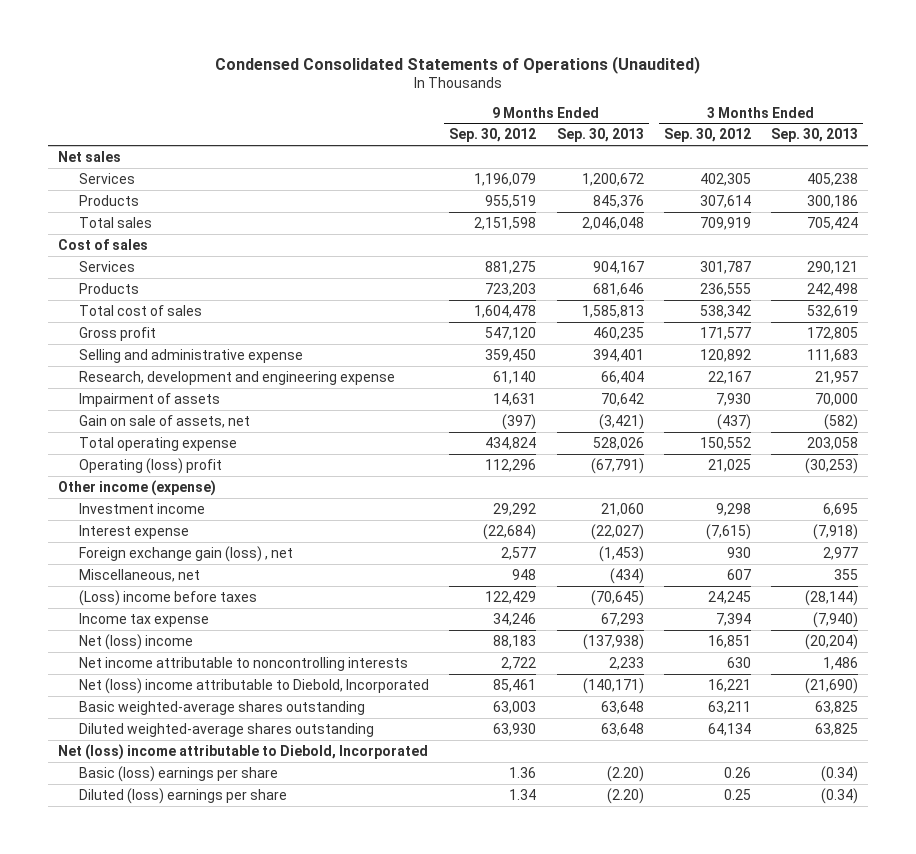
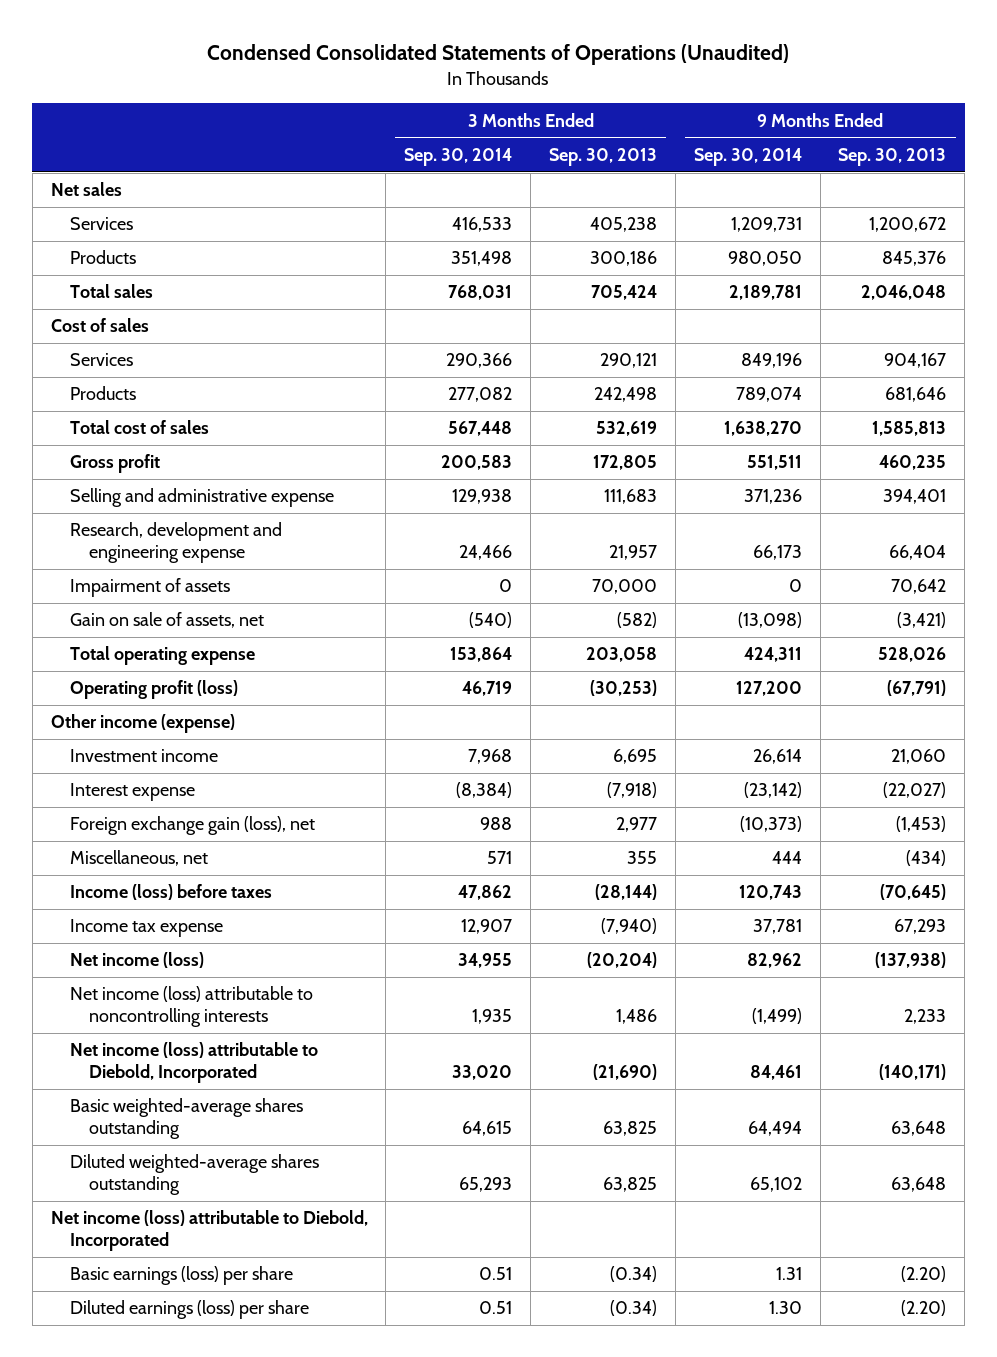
- | 9 Months Ended Sep. 30, 2012 | 9 Months Ended Sep. 30, 2013 | 3 Months Ended Sep. 30, 2012 | 3 Months Ended Sep. 30, 2013
+ | 3 Months Ended Sep. 30, 2014 | 3 Months Ended Sep. 30, 2013 | 9 Months Ended Sep. 30, 2014 | 9 Months Ended Sep. 30, 2013
- Operating (loss) profit | 112,296 | (67,791) | 21,025 | (30,253)
+ Operating profit (loss) | 46,719 | (30,253) | 127,200 | (67,791)
- Foreign exchange gain (loss) , net | 2,577 | (1,453) | 930 | 2,977
+ Foreign exchange gain (loss), net | 988 | 2,977 | (10,373) | (1,453)
- (Loss) income before taxes | 122,429 | (70,645) | 24,245 | (28,144)
+ Income (loss) before taxes | 47,862 | (28,144) | 120,743 | (70,645)
- Net (loss) income | 88,183 | (137,938) | 16,851 | (20,204)
- Net income attributable to noncontrolling interests | 2,722 | 2,233 | 630 | 1,486
- Net (loss) income attributable to Diebold, Incorporated | 85,461 | (140,171) | 16,221 | (21,690)
+ Net income (loss) | 34,955 | (20,204) | 82,962 | (137,938)
+ Net income (loss) attributable to noncontrolling interests | 1,935 | 1,486 | (1,499) | 2,233
+ Net income (loss) attributable to Diebold, Incorporated | 33,020 | (21,690) | 84,461 | (140,171)
- Net (loss) income attributable to Diebold, Incorporated
- Basic (loss) earnings per share | 1.36 | (2.20) | 0.26 | (0.34)
- Diluted (loss) earnings per share | 1.34 | (2.20) | 0.25 | (0.34)
+ Net income (loss) attributable to Diebold, Incorporated
+ Basic earnings (loss) per share | 0.51 | (0.34) | 1.31 | (2.20)
+ Diluted earnings (loss) per share | 0.51 | (0.34) | 1.30 | (2.20)

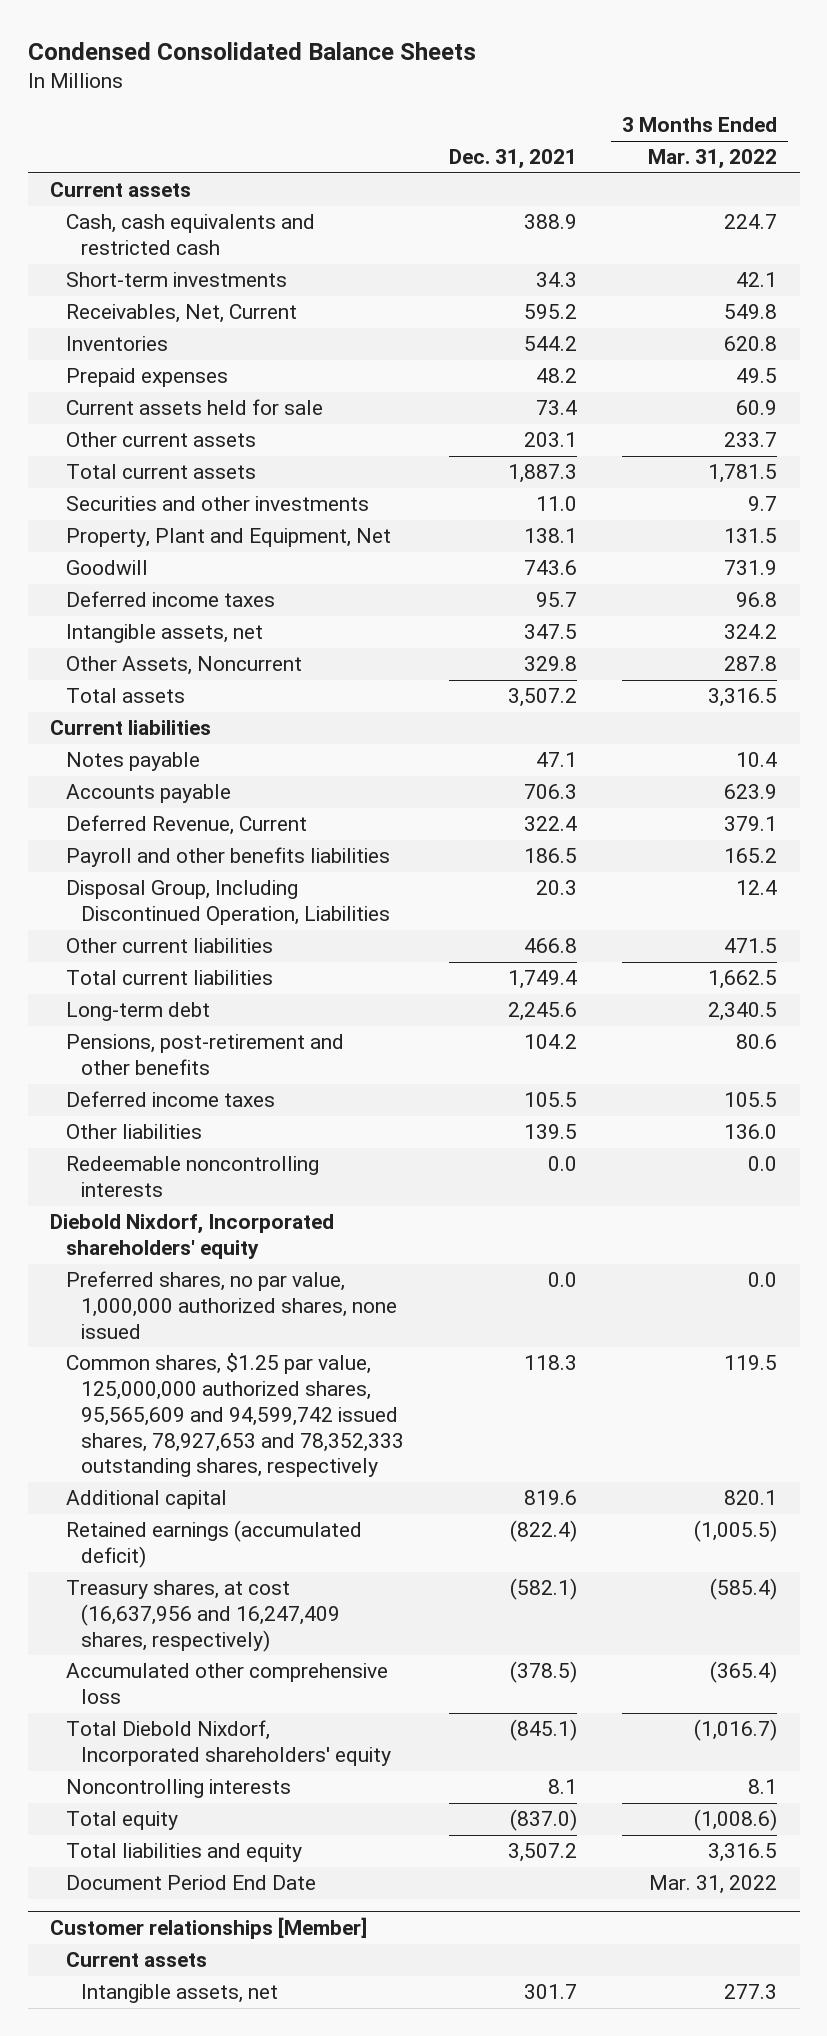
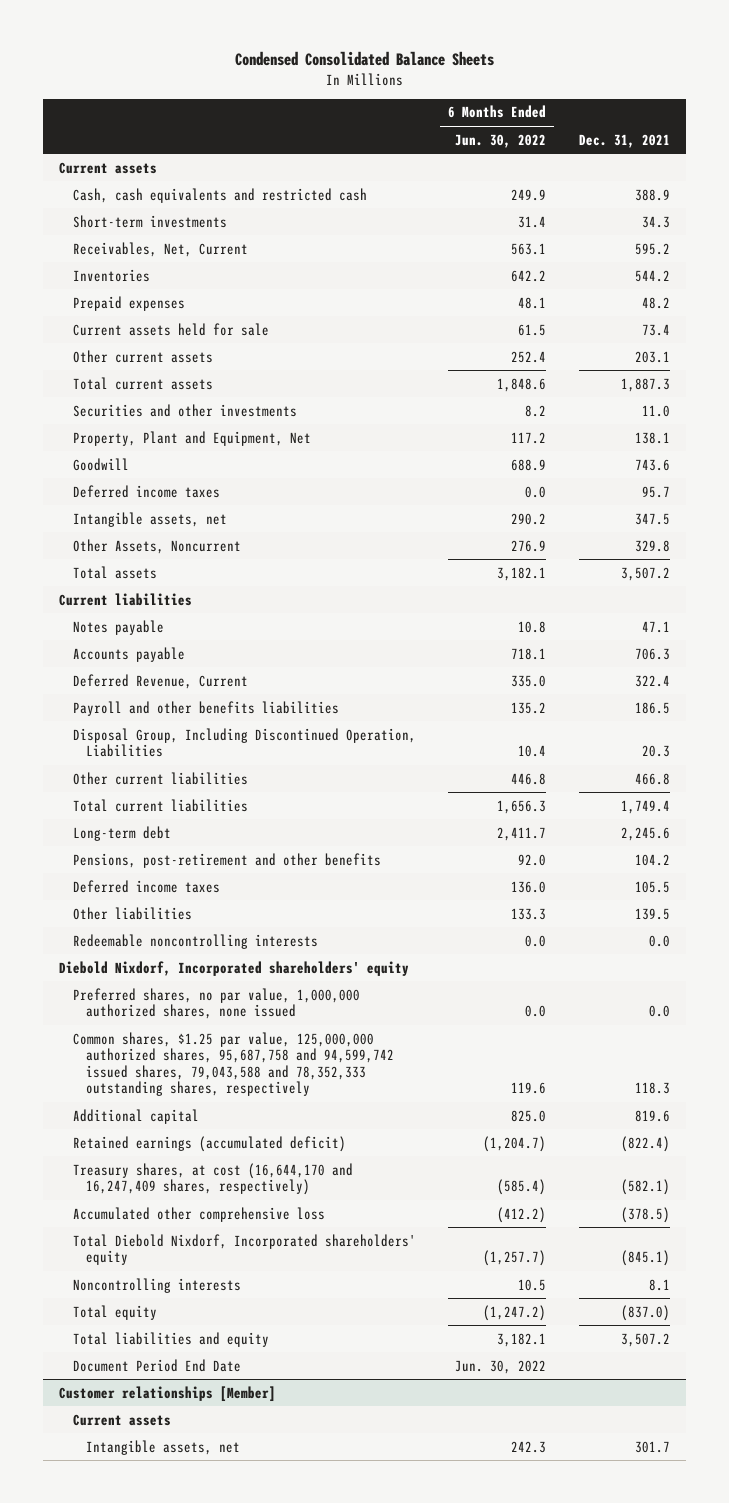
- | Dec. 31, 2021 | 3 Months Ended Mar. 31, 2022
+ | 6 Months Ended Jun. 30, 2022 | Dec. 31, 2021
- Common shares, $1.25 par value, 125,000,000 authorized shares, 95,565,609 and 94,599,742 issued shares, 78,927,653 and 78,352,333 outstanding shares, respectively | 118.3 | 119.5
+ Common shares, $1.25 par value, 125,000,000 authorized shares, 95,687,758 and 94,599,742 issued shares, 79,043,588 and 78,352,333 outstanding shares, respectively | 119.6 | 118.3
- Treasury shares, at cost (16,637,956 and 16,247,409 shares, respectively) | (582.1) | (585.4)
+ Treasury shares, at cost (16,644,170 and 16,247,409 shares, respectively) | (585.4) | (582.1)

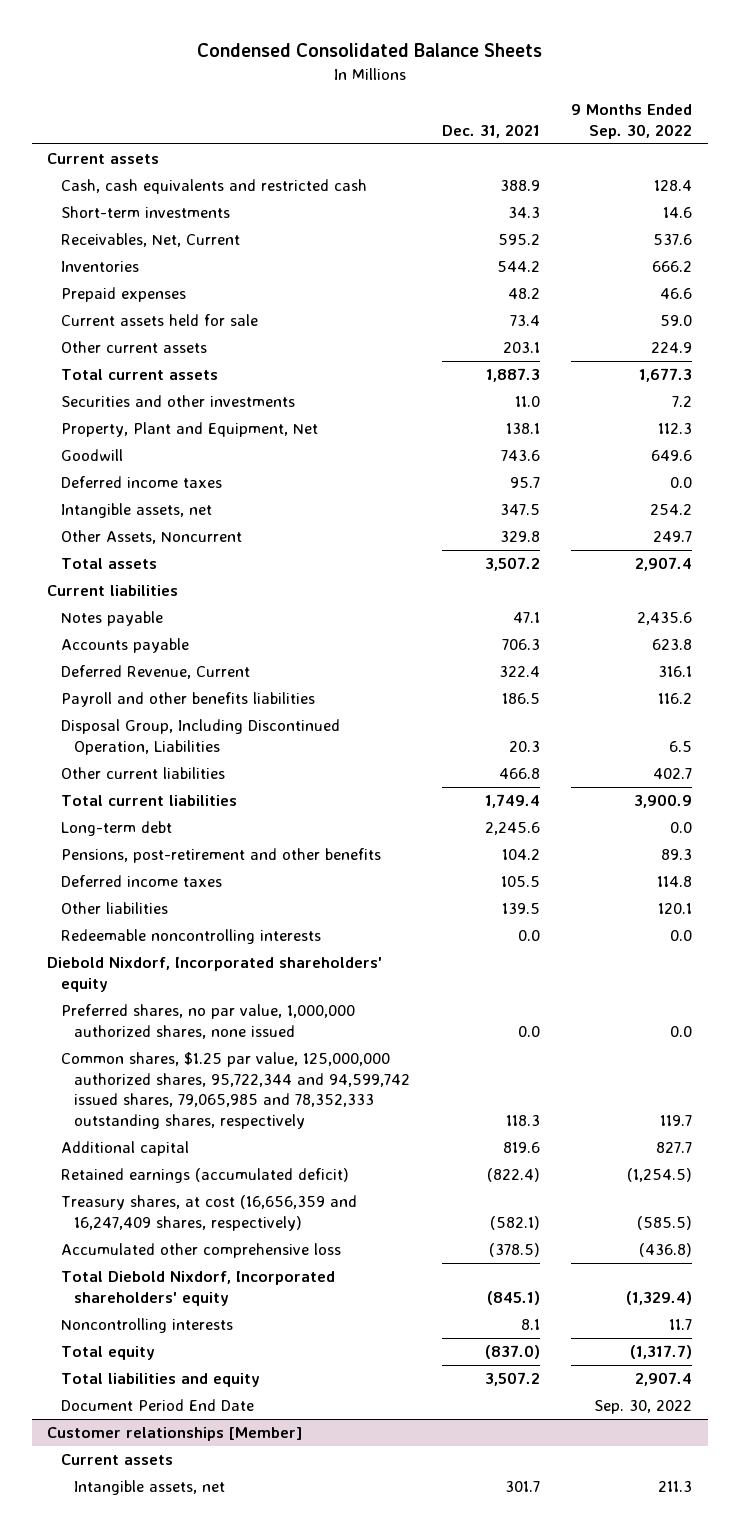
- | 6 Months Ended Jun. 30, 2022 | Dec. 31, 2021
+ | Dec. 31, 2021 | 9 Months Ended Sep. 30, 2022
- Common shares, $1.25 par value, 125,000,000 authorized shares, 95,687,758 and 94,599,742 issued shares, 79,043,588 and 78,352,333 outstanding shares, respectively | 119.6 | 118.3
+ Common shares, $1.25 par value, 125,000,000 authorized shares, 95,722,344 and 94,599,742 issued shares, 79,065,985 and 78,352,333 outstanding shares, respectively | 118.3 | 119.7
- Treasury shares, at cost (16,644,170 and 16,247,409 shares, respectively) | (585.4) | (582.1)
+ Treasury shares, at cost (16,656,359 and 16,247,409 shares, respectively) | (582.1) | (585.5)

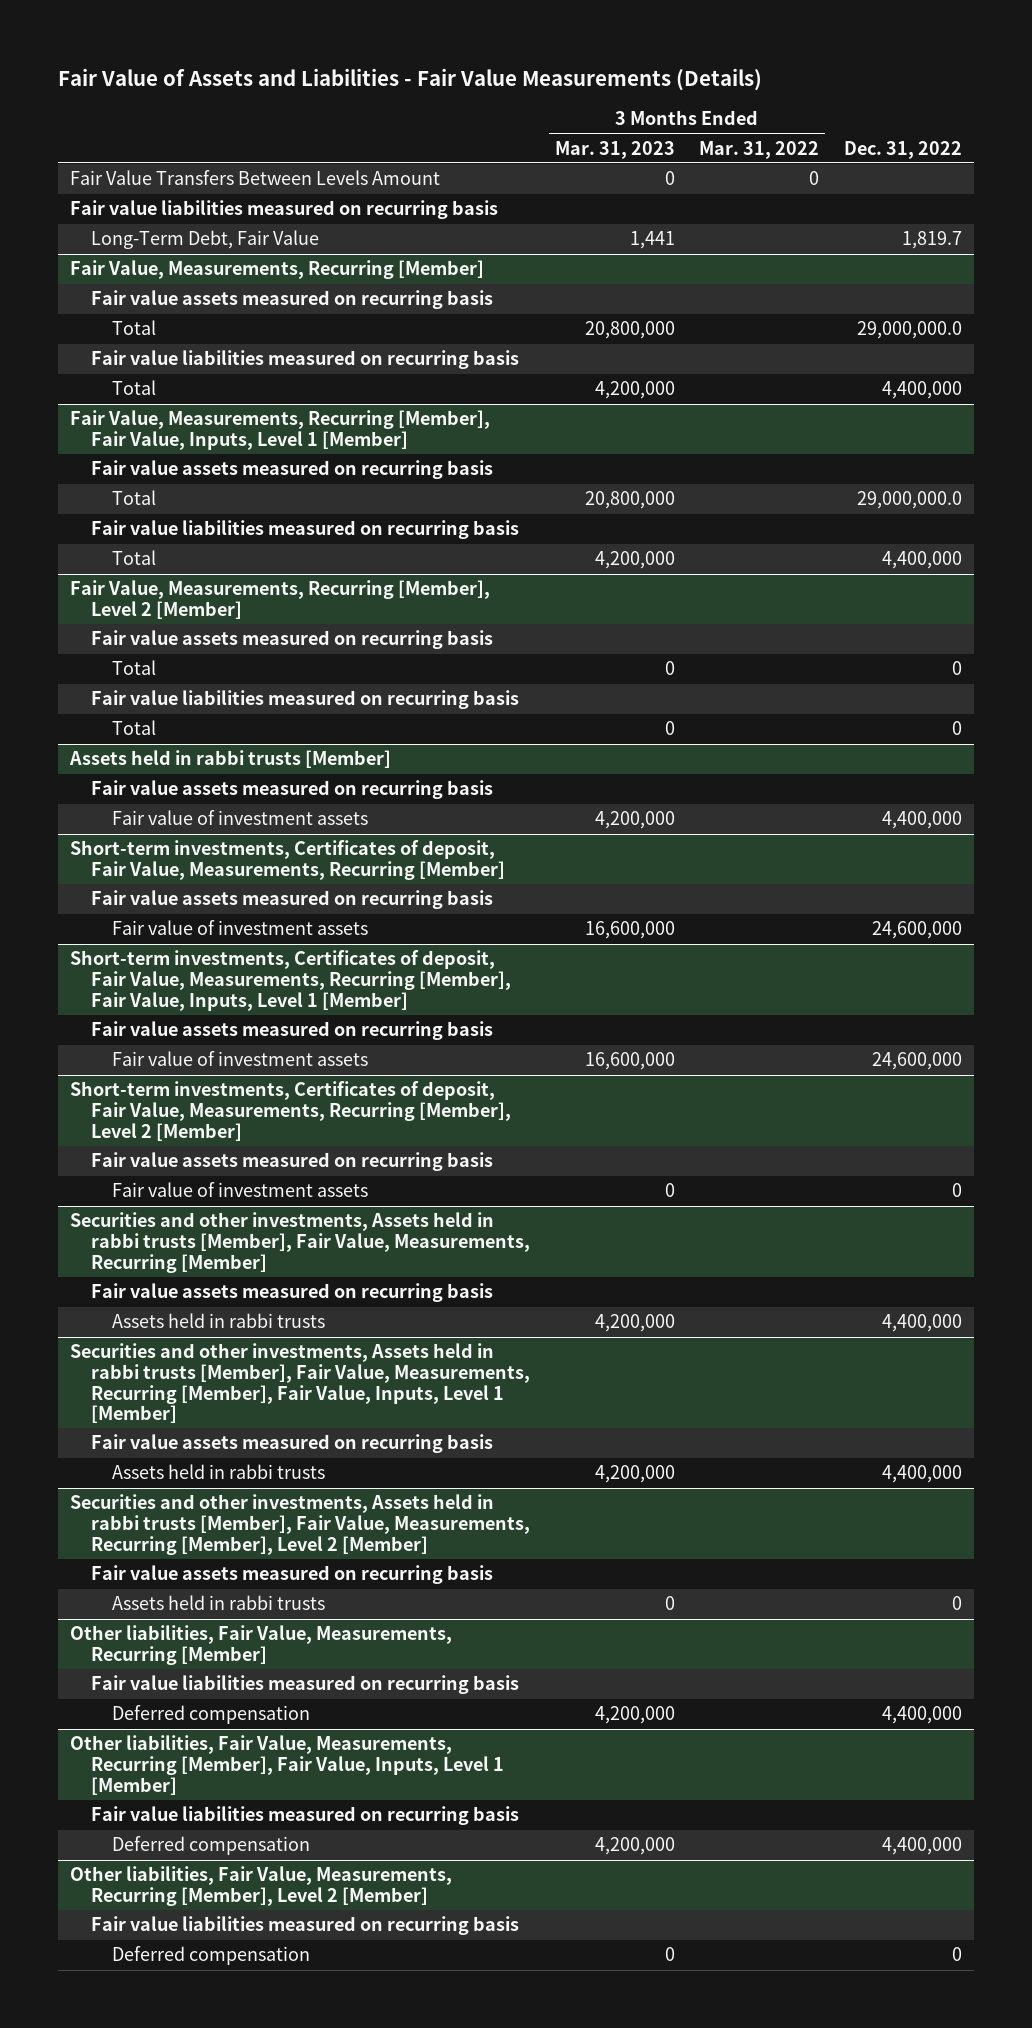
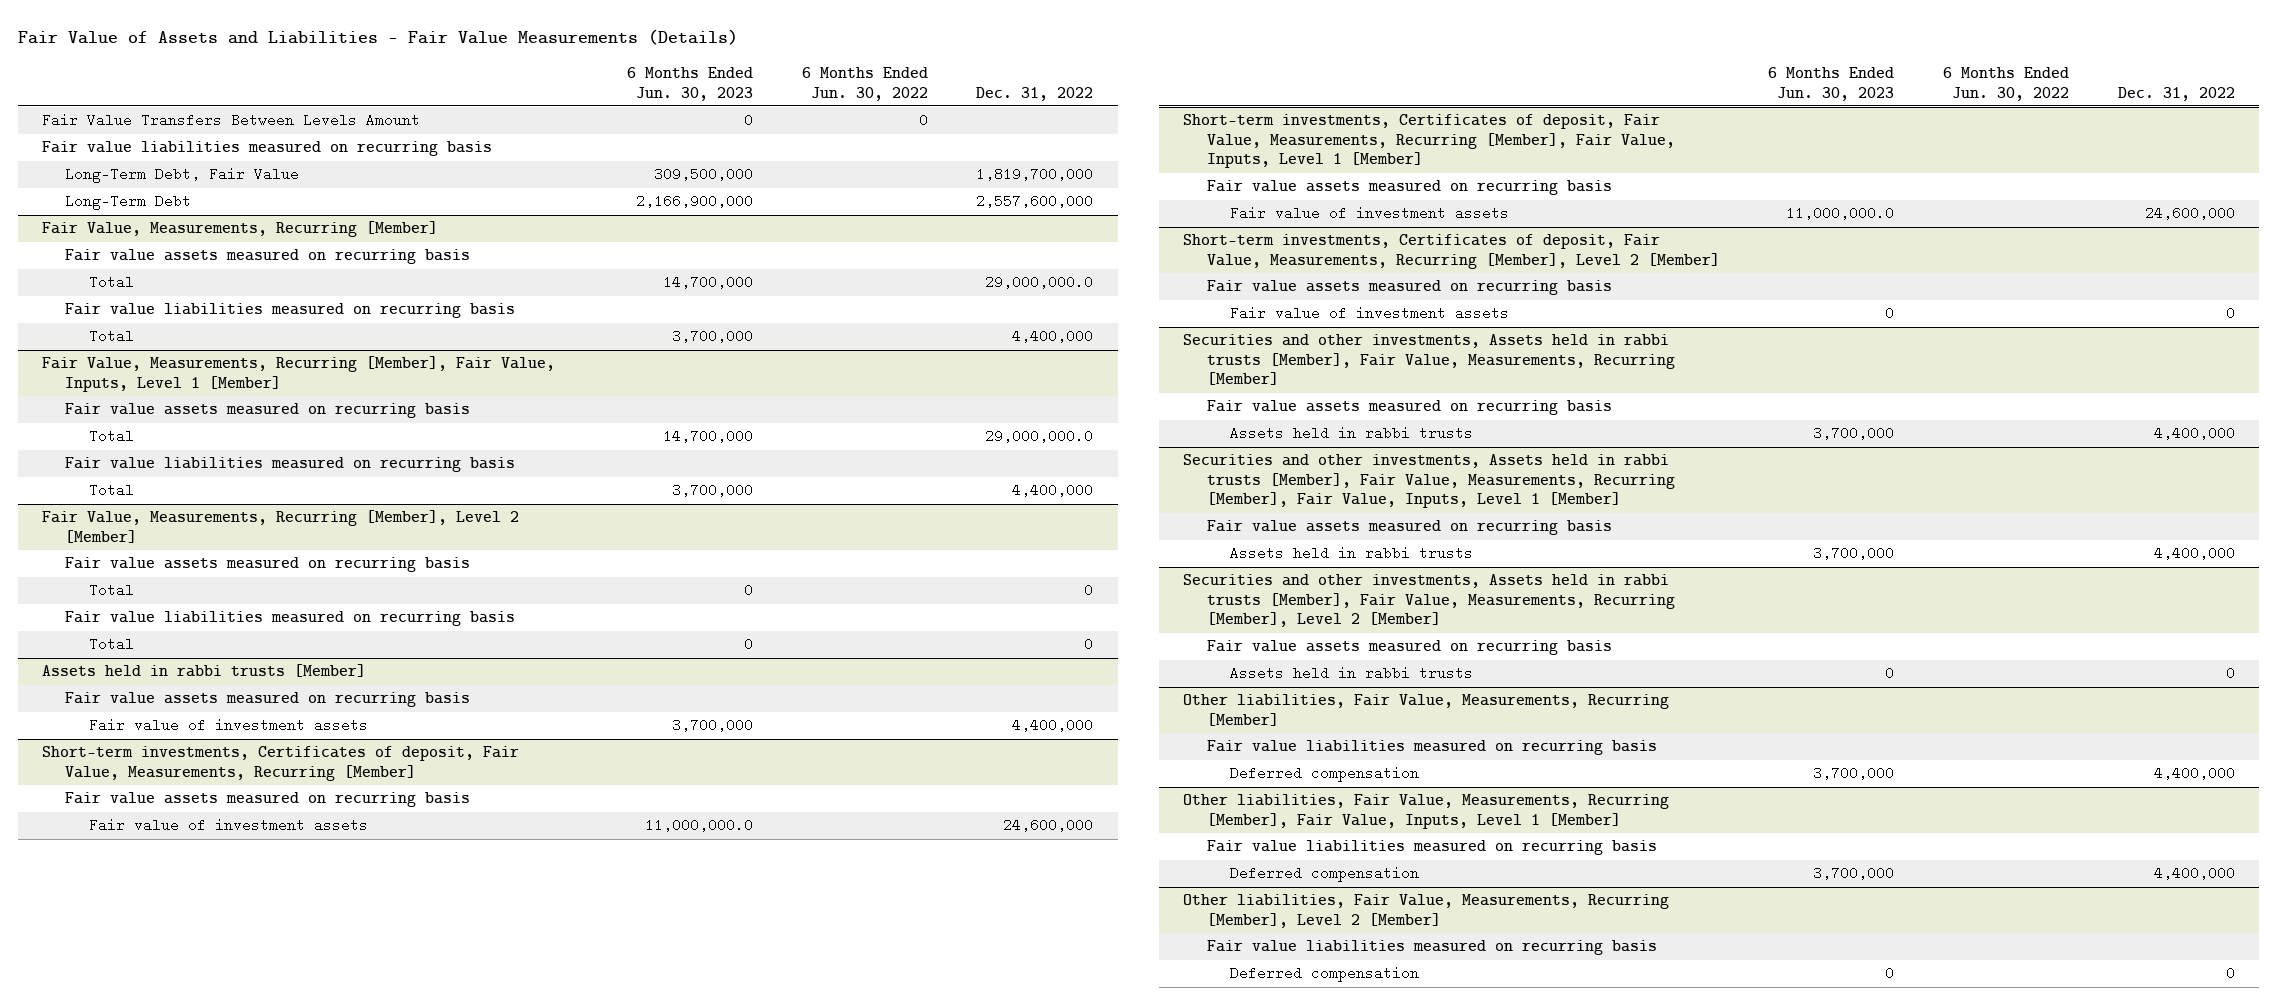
- | 3 Months Ended Mar. 31, 2023 | 3 Months Ended Mar. 31, 2022 | Dec. 31, 2022
+ | 6 Months Ended Jun. 30, 2023 | 6 Months Ended Jun. 30, 2022 | Dec. 31, 2022
- Long-Term Debt, Fair Value | 1,441 | | 1,819.7
+ Long-Term Debt, Fair Value | 309,500,000 | | 1,819,700,000
+ Long-Term Debt | 2,166,900,000 | | 2,557,600,000

